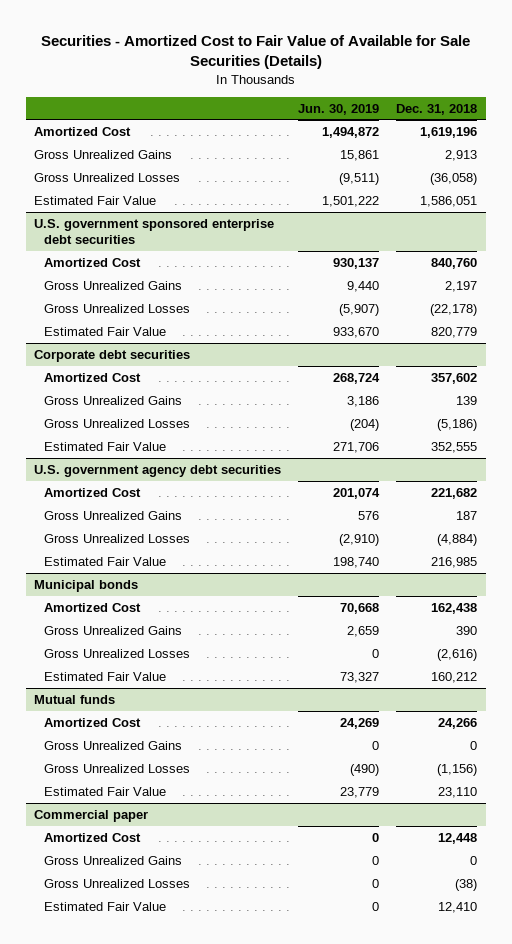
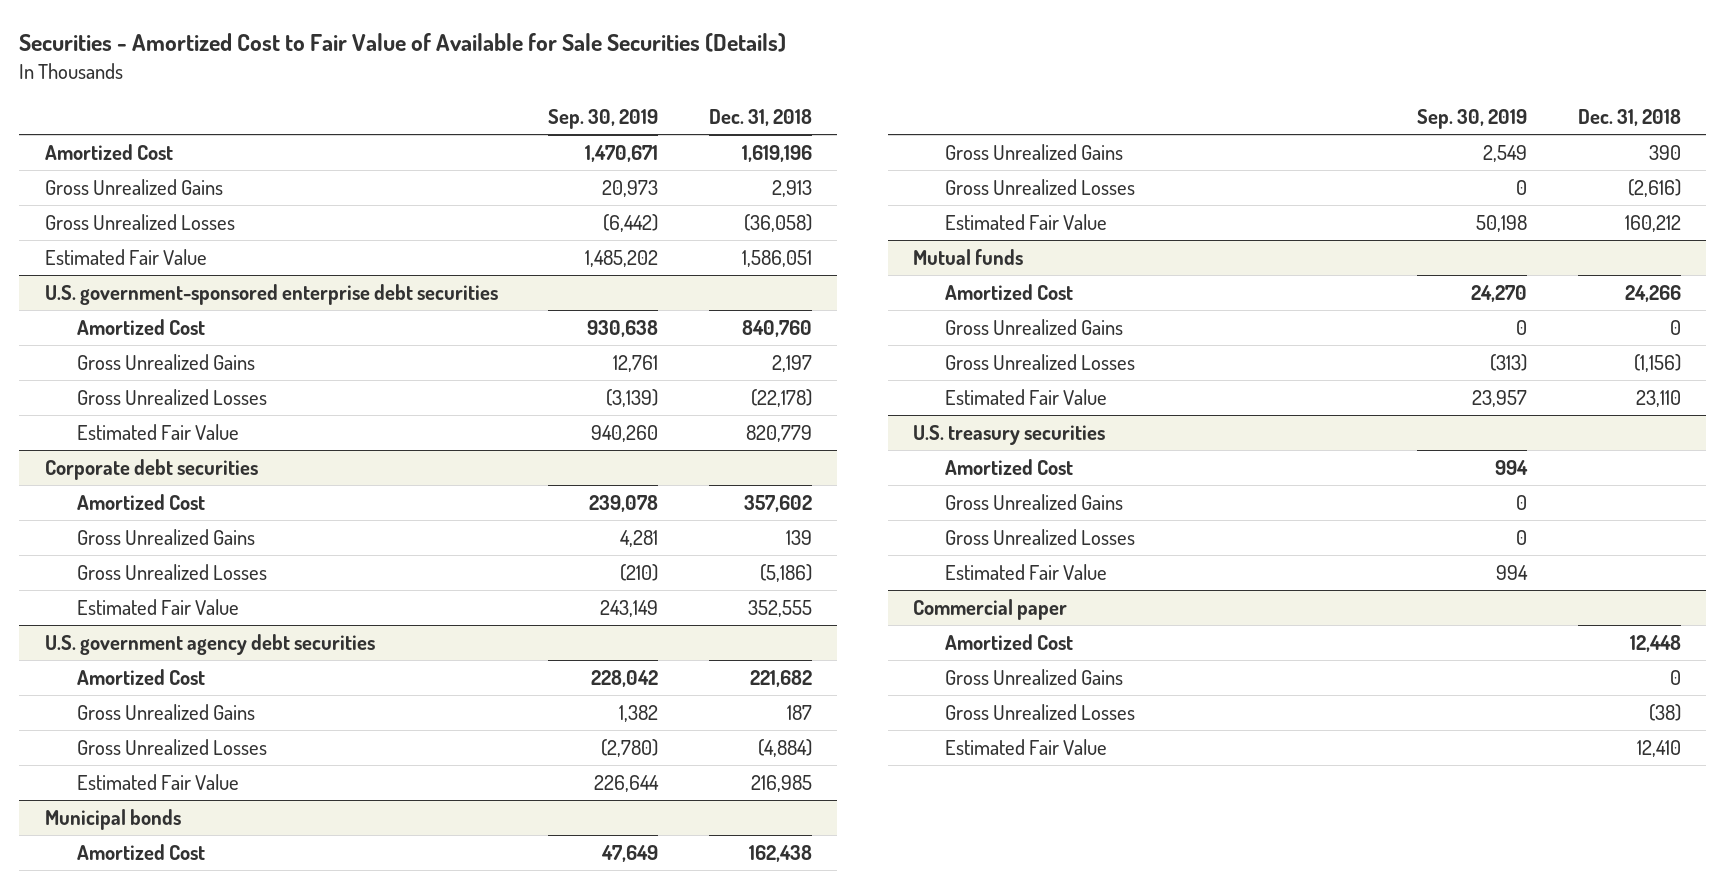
- | Jun. 30, 2019 | Dec. 31, 2018
+ | Sep. 30, 2019 | Dec. 31, 2018
- U.S. government sponsored enterprise debt securities
+ U.S. government-sponsored enterprise debt securities
+ U.S. treasury securities
+ Amortized Cost | 994 |
+ Gross Unrealized Gains | 0 |
+ Gross Unrealized Losses | 0 |
+ Estimated Fair Value | 994 |

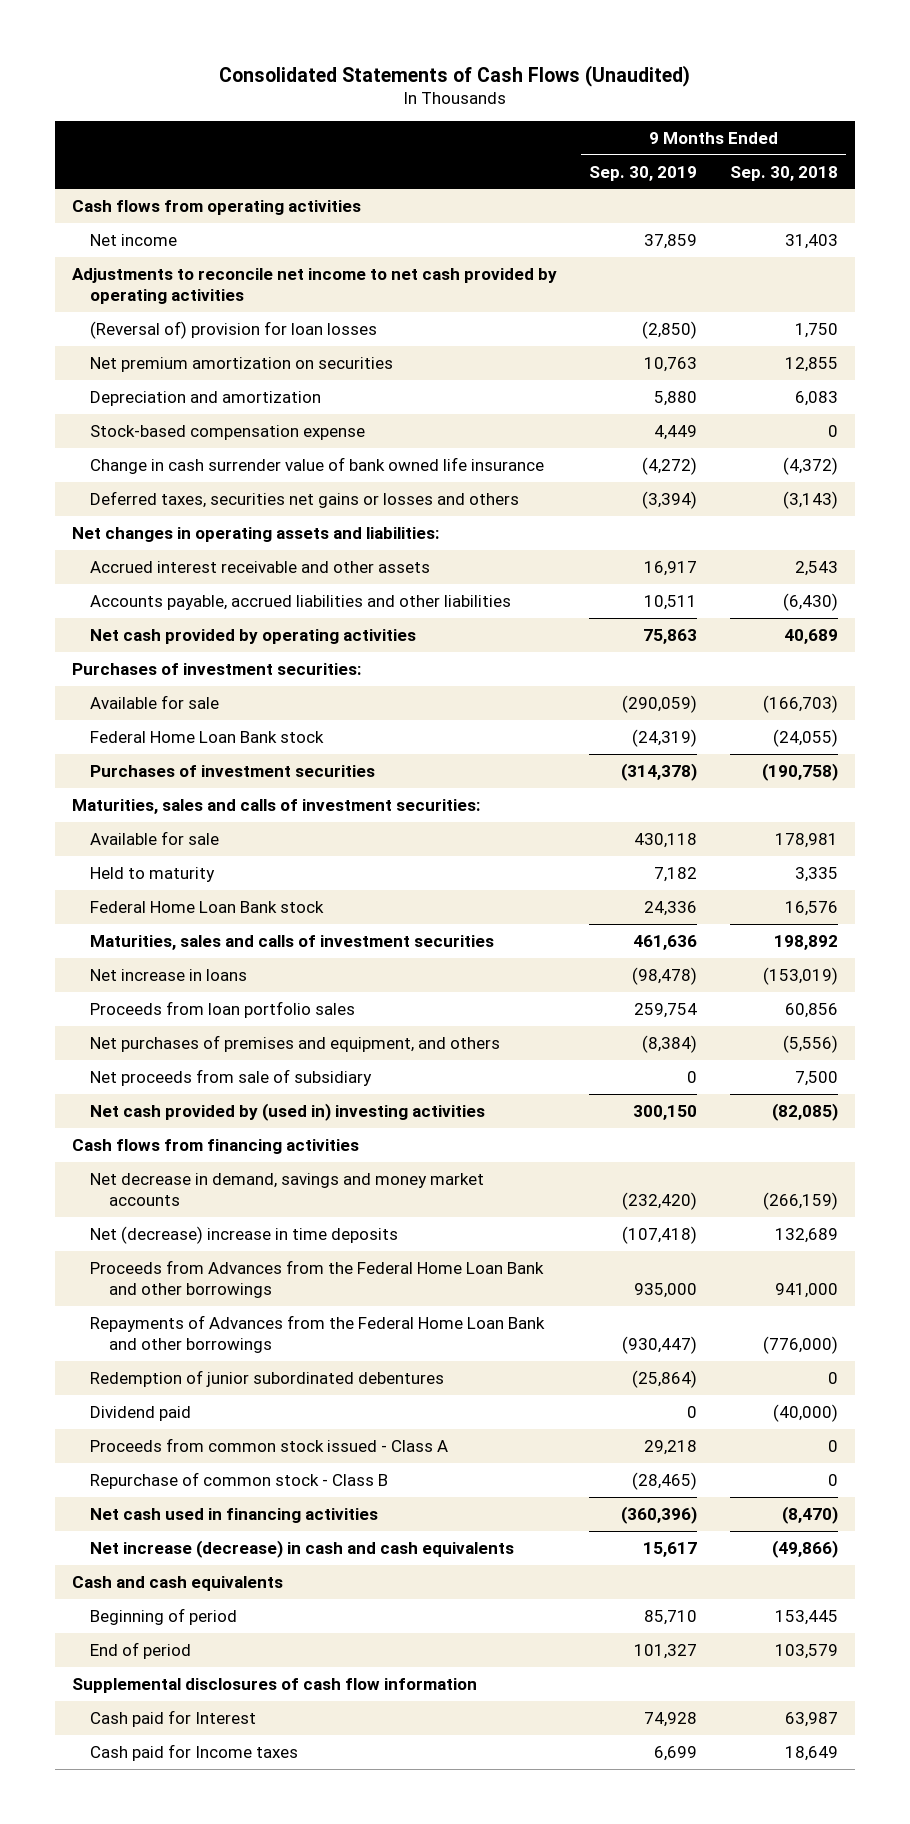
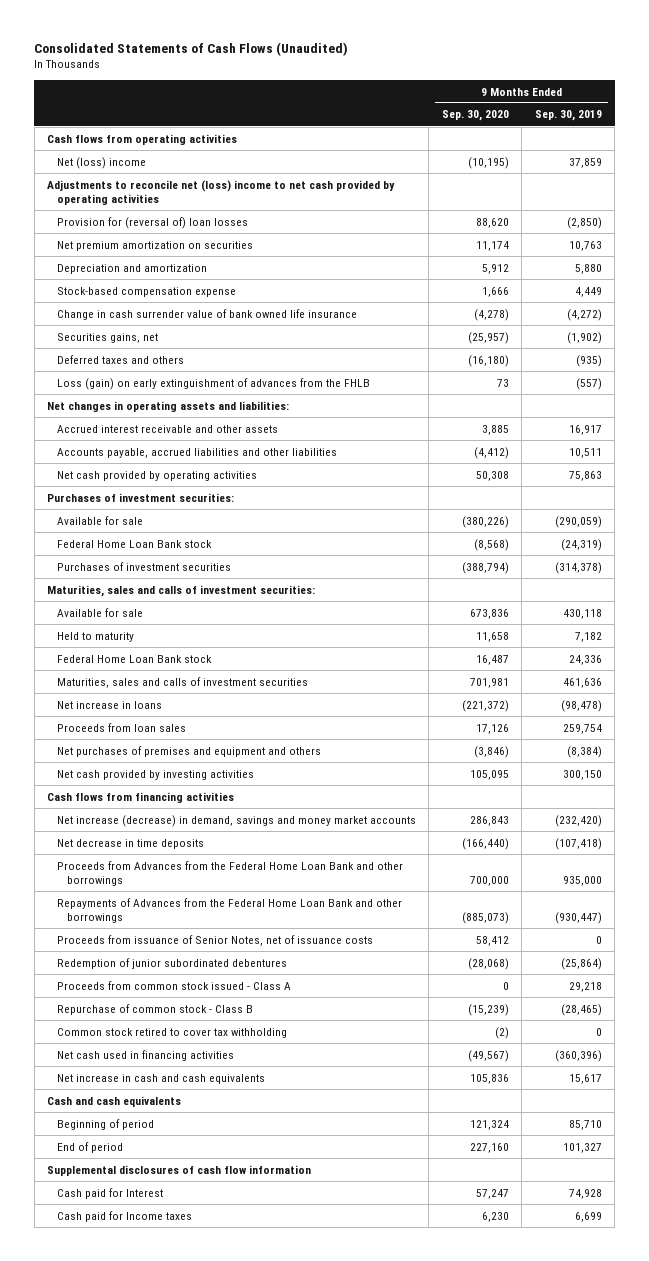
- | 9 Months Ended Sep. 30, 2019 | 9 Months Ended Sep. 30, 2018
+ | 9 Months Ended Sep. 30, 2020 | 9 Months Ended Sep. 30, 2019
- Net income | 37,859 | 31,403
- Adjustments to reconcile net income to net cash provided by operating activities
- (Reversal of) provision for loan losses | (2,850) | 1,750
+ Net (loss) income | (10,195) | 37,859
+ Adjustments to reconcile net (loss) income to net cash provided by operating activities
+ Provision for (reversal of) loan losses | 88,620 | (2,850)
- Deferred taxes, securities net gains or losses and others | (3,394) | (3,143)
+ Securities gains, net | (25,957) | (1,902)
+ Deferred taxes and others | (16,180) | (935)
+ Loss (gain) on early extinguishment of advances from the FHLB | 73 | (557)
- Proceeds from loan portfolio sales | 259,754 | 60,856
- Net purchases of premises and equipment, and others | (8,384) | (5,556)
- Net proceeds from sale of subsidiary | 0 | 7,500
- Net cash provided by (used in) investing activities | 300,150 | (82,085)
+ Proceeds from loan sales | 17,126 | 259,754
+ Net purchases of premises and equipment and others | (3,846) | (8,384)
+ Net cash provided by investing activities | 105,095 | 300,150
- Net decrease in demand, savings and money market accounts | (232,420) | (266,159)
- Net (decrease) increase in time deposits | (107,418) | 132,689
+ Net increase (decrease) in demand, savings and money market accounts | 286,843 | (232,420)
+ Net decrease in time deposits | (166,440) | (107,418)
+ Proceeds from issuance of Senior Notes, net of issuance costs | 58,412 | 0
- Dividend paid | 0 | (40,000)
+ Common stock retired to cover tax withholding | (2) | 0
- Net increase (decrease) in cash and cash equivalents | 15,617 | (49,866)
+ Net increase in cash and cash equivalents | 105,836 | 15,617

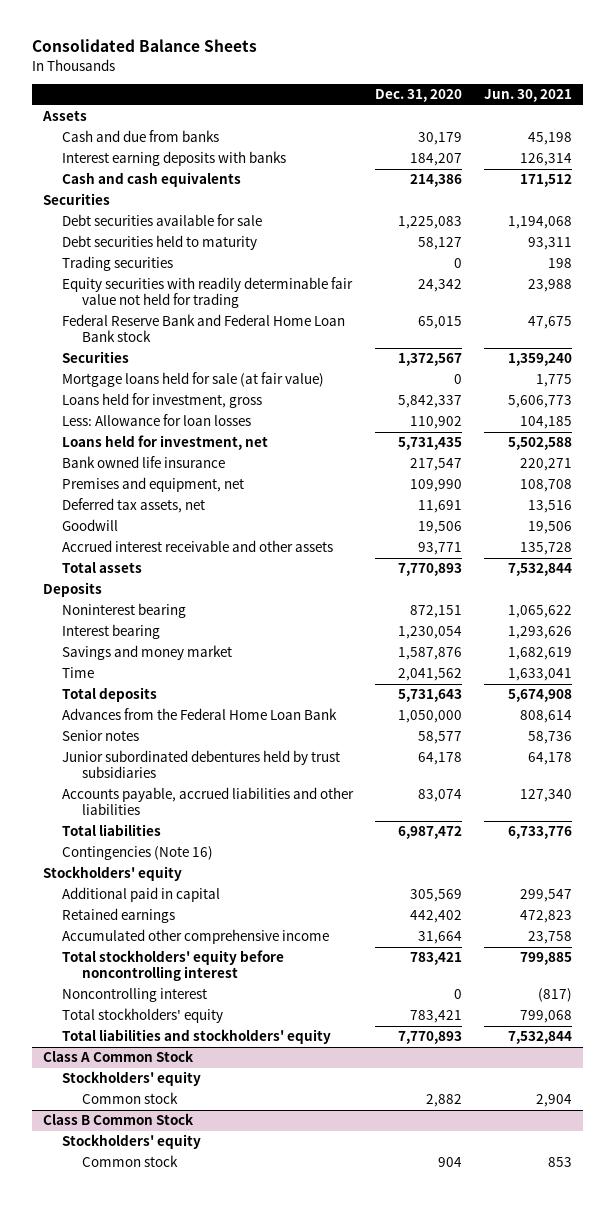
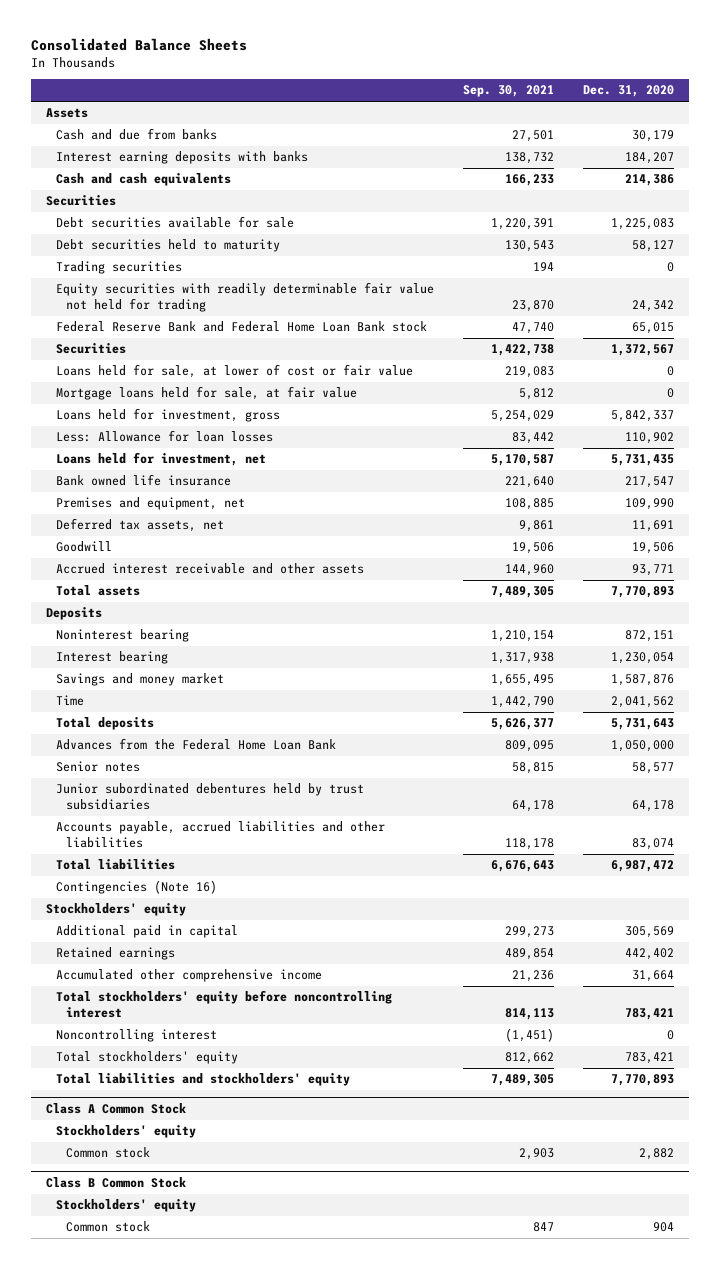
- | Dec. 31, 2020 | Jun. 30, 2021
+ | Sep. 30, 2021 | Dec. 31, 2020
- Mortgage loans held for sale (at fair value) | 0 | 1,775
+ Loans held for sale, at lower of cost or fair value | 219,083 | 0
+ Mortgage loans held for sale, at fair value | 5,812 | 0

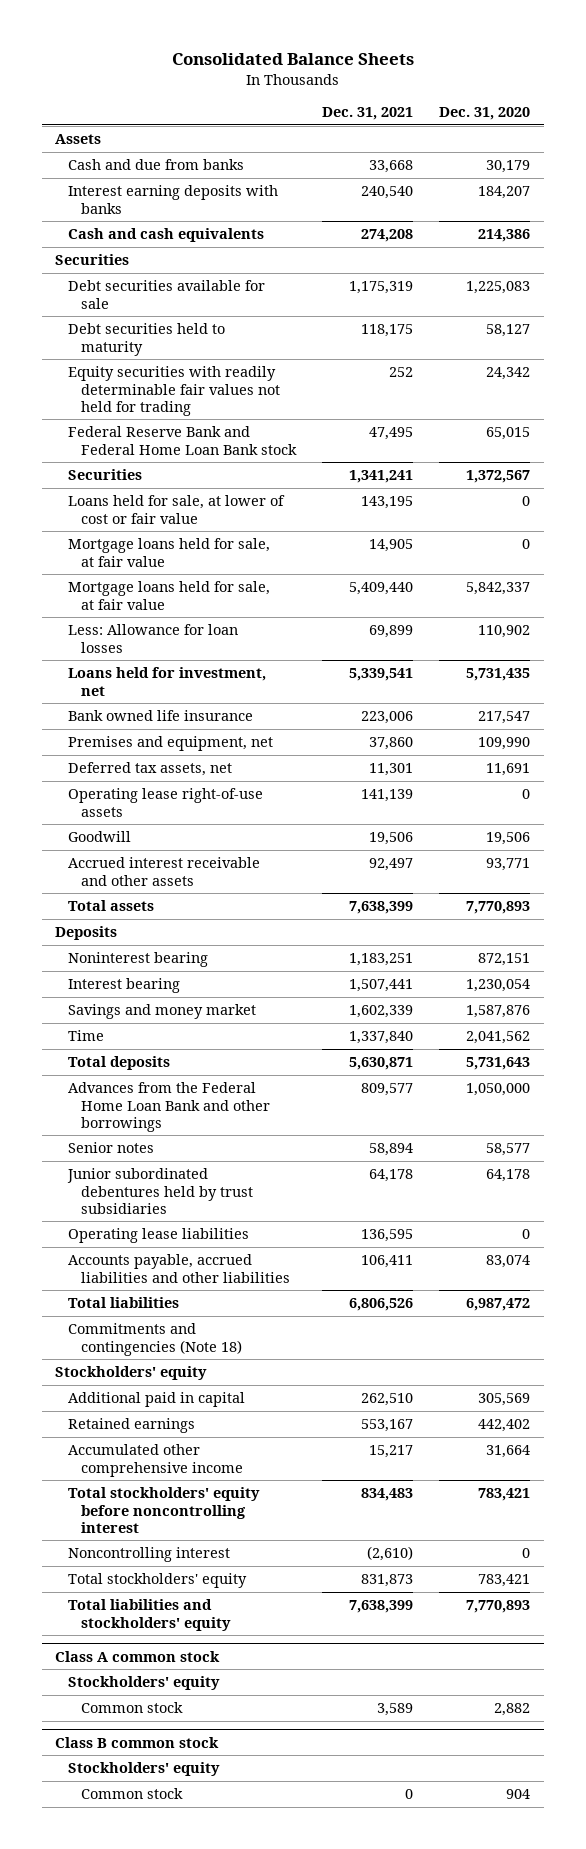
- | Sep. 30, 2021 | Dec. 31, 2020
+ | Dec. 31, 2021 | Dec. 31, 2020
- Trading securities | 194 | 0
- Equity securities with readily determinable fair value not held for trading | 23,870 | 24,342
+ Equity securities with readily determinable fair values not held for trading | 252 | 24,342
- Loans held for investment, gross | 5,254,029 | 5,842,337
+ Mortgage loans held for sale, at fair value | 5,409,440 | 5,842,337
+ Operating lease right-of-use assets | 141,139 | 0
- Advances from the Federal Home Loan Bank | 809,095 | 1,050,000
+ Advances from the Federal Home Loan Bank and other borrowings | 809,577 | 1,050,000
+ Operating lease liabilities | 136,595 | 0
- Contingencies (Note 16)
+ Commitments and contingencies (Note 18)
- Class A Common Stock
+ Class A common stock
- Class B Common Stock
+ Class B common stock

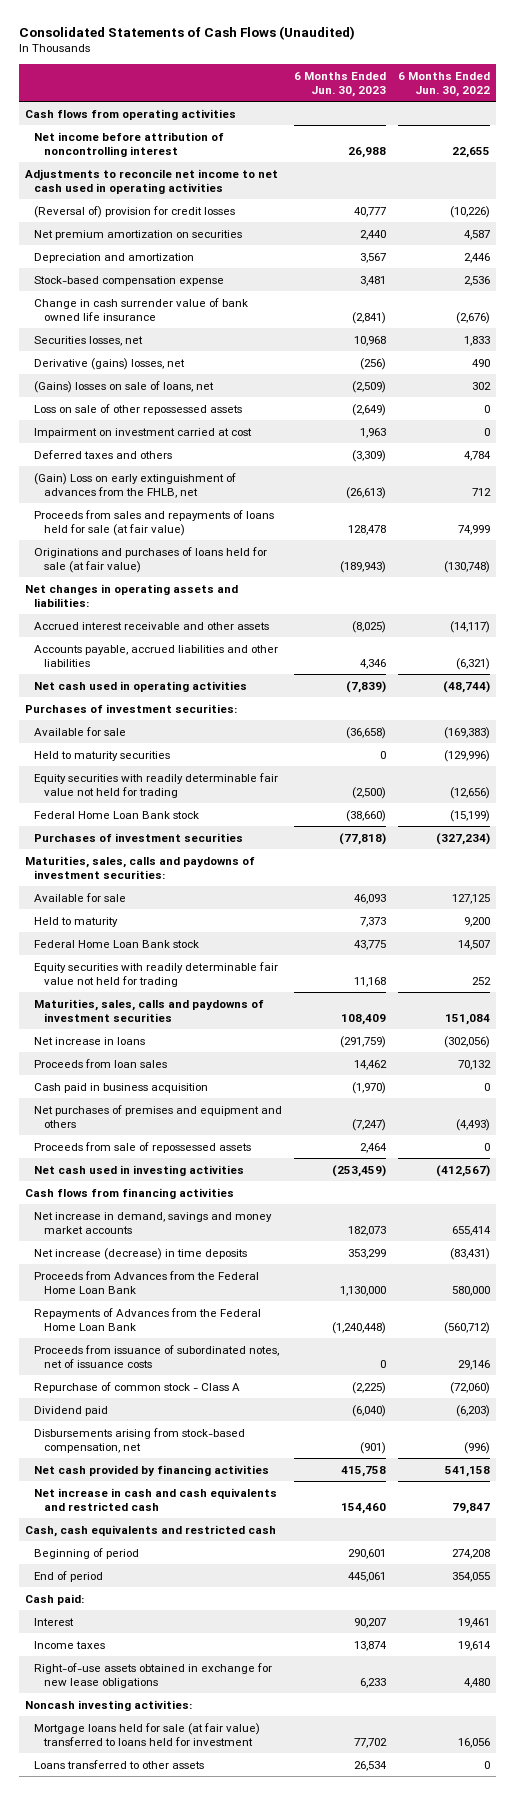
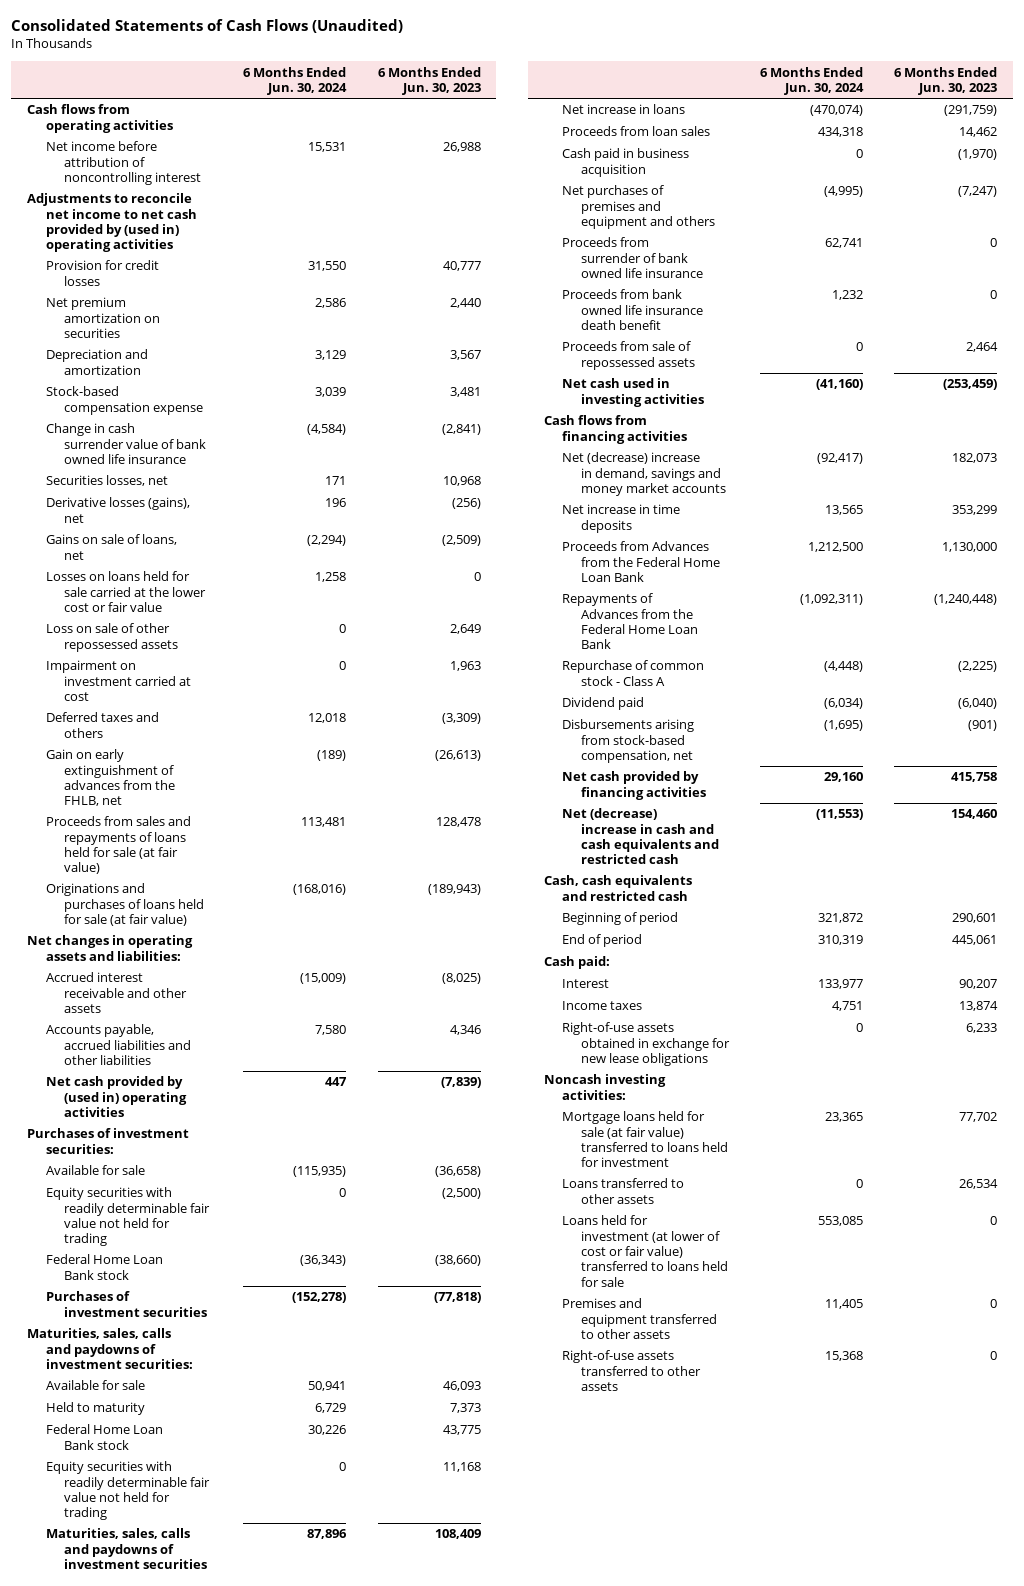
- | 6 Months Ended Jun. 30, 2023 | 6 Months Ended Jun. 30, 2022
+ | 6 Months Ended Jun. 30, 2024 | 6 Months Ended Jun. 30, 2023
- Adjustments to reconcile net income to net cash used in operating activities
- (Reversal of) provision for credit losses | 40,777 | (10,226)
+ Adjustments to reconcile net income to net cash provided by (used in) operating activities
+ Provision for credit losses | 31,550 | 40,777
- Derivative (gains) losses, net | (256) | 490
- (Gains) losses on sale of loans, net | (2,509) | 302
- Loss on sale of other repossessed assets | (2,649) | 0
+ Derivative losses (gains), net | 196 | (256)
+ Gains on sale of loans, net | (2,294) | (2,509)
+ Losses on loans held for sale carried at the lower cost or fair value | 1,258 | 0
+ Loss on sale of other repossessed assets | 0 | 2,649
- (Gain) Loss on early extinguishment of advances from the FHLB, net | (26,613) | 712
+ Gain on early extinguishment of advances from the FHLB, net | (189) | (26,613)
- Net cash used in operating activities | (7,839) | (48,744)
+ Net cash provided by (used in) operating activities | 447 | (7,839)
- Held to maturity securities | 0 | (129,996)
+ Proceeds from surrender of bank owned life insurance | 62,741 | 0
+ Proceeds from bank owned life insurance death benefit | 1,232 | 0
- Net increase in demand, savings and money market accounts | 182,073 | 655,414
- Net increase (decrease) in time deposits | 353,299 | (83,431)
+ Net (decrease) increase in demand, savings and money market accounts | (92,417) | 182,073
+ Net increase in time deposits | 13,565 | 353,299
- Proceeds from issuance of subordinated notes, net of issuance costs | 0 | 29,146
- Net increase in cash and cash equivalents and restricted cash | 154,460 | 79,847
+ Net (decrease) increase in cash and cash equivalents and restricted cash | (11,553) | 154,460
+ Loans held for investment (at lower of cost or fair value) transferred to loans held for sale | 553,085 | 0
+ Premises and equipment transferred to other assets | 11,405 | 0
+ Right-of-use assets transferred to other assets | 15,368 | 0

